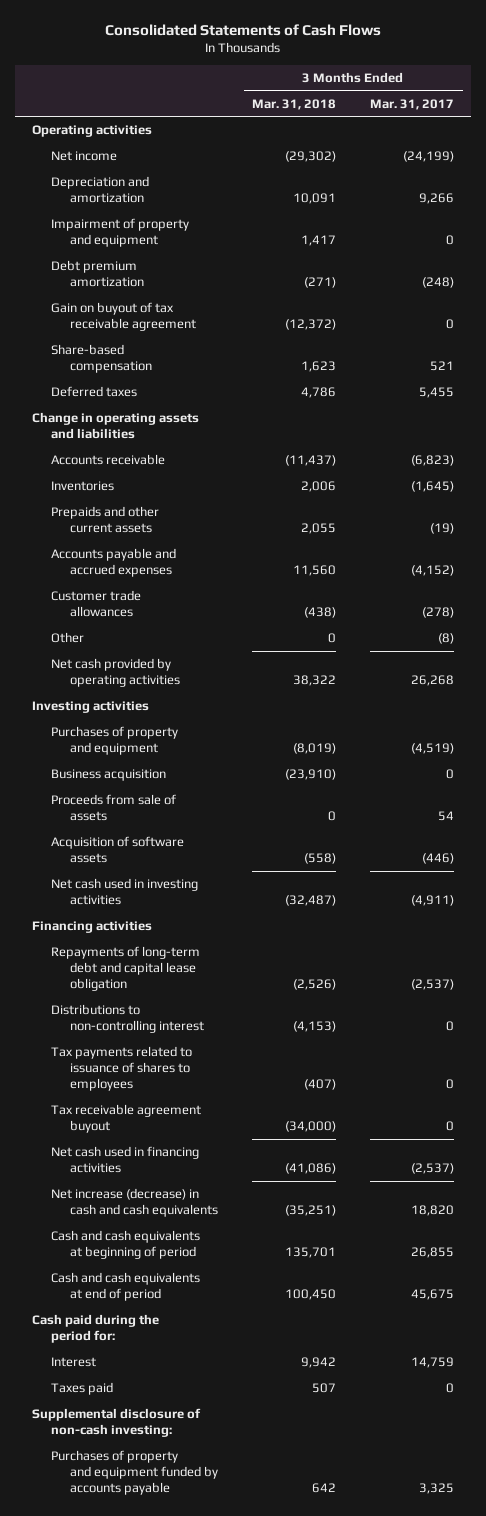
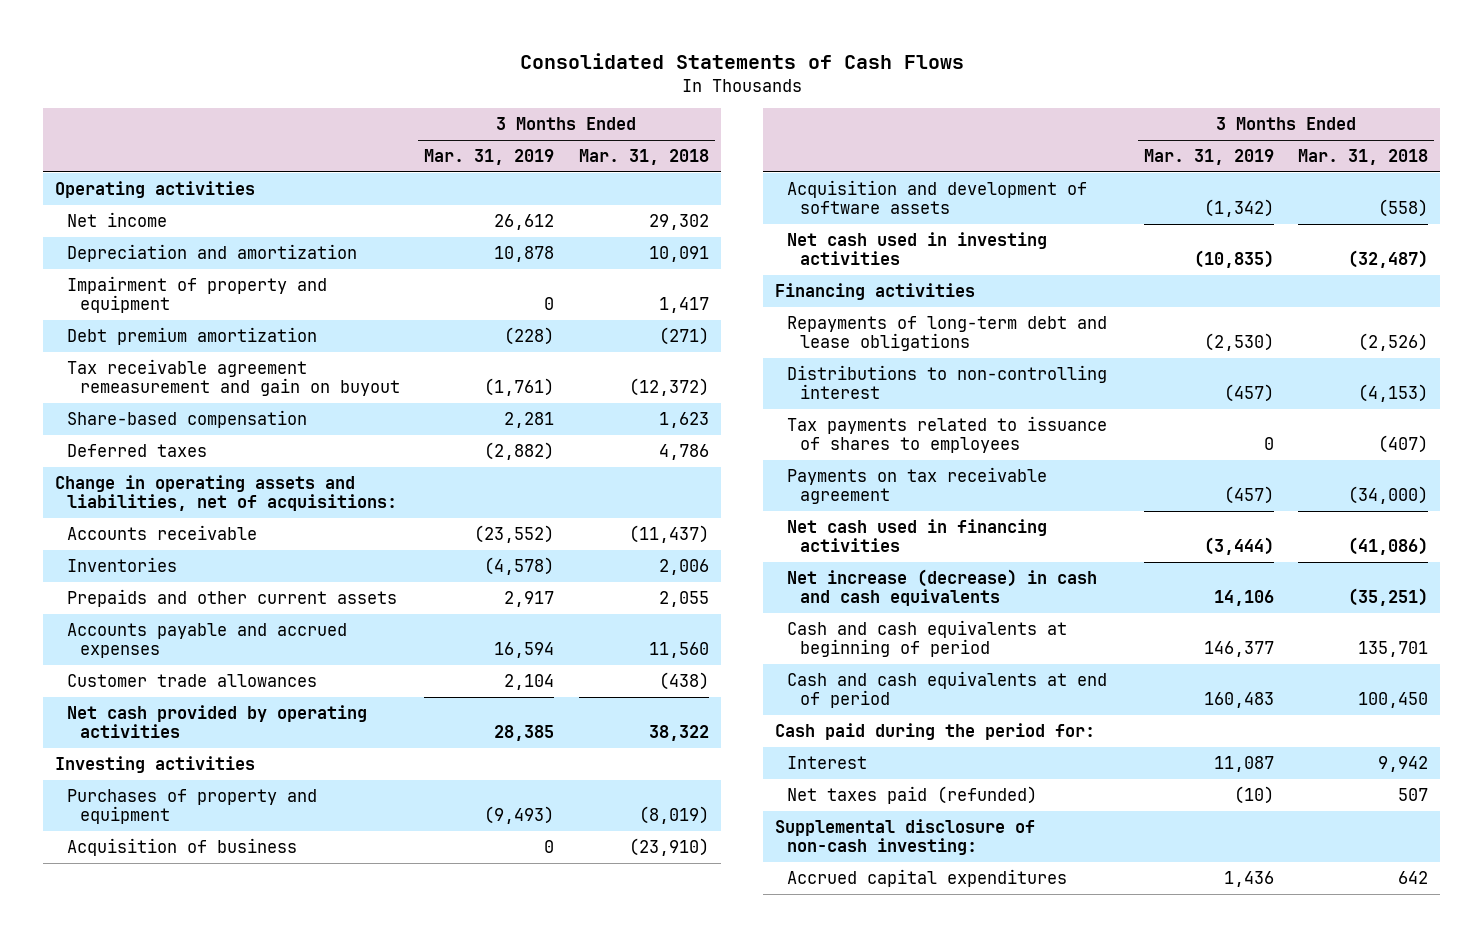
- | 3 Months Ended Mar. 31, 2018 | 3 Months Ended Mar. 31, 2017
+ | 3 Months Ended Mar. 31, 2019 | 3 Months Ended Mar. 31, 2018
- Net income | (29,302) | (24,199)
+ Net income | 26,612 | 29,302
- Gain on buyout of tax receivable agreement | (12,372) | 0
+ Tax receivable agreement remeasurement and gain on buyout | (1,761) | (12,372)
- Change in operating assets and liabilities
+ Change in operating assets and liabilities, net of acquisitions:
- Other | 0 | (8)
- Business acquisition | (23,910) | 0
- Proceeds from sale of assets | 0 | 54
- Acquisition of software assets | (558) | (446)
+ Acquisition of business | 0 | (23,910)
+ Acquisition and development of software assets | (1,342) | (558)
- Repayments of long-term debt and capital lease obligation | (2,526) | (2,537)
+ Repayments of long-term debt and lease obligations | (2,530) | (2,526)
- Tax receivable agreement buyout | (34,000) | 0
+ Payments on tax receivable agreement | (457) | (34,000)
- Taxes paid | 507 | 0
+ Net taxes paid (refunded) | (10) | 507
- Purchases of property and equipment funded by accounts payable | 642 | 3,325
+ Accrued capital expenditures | 1,436 | 642

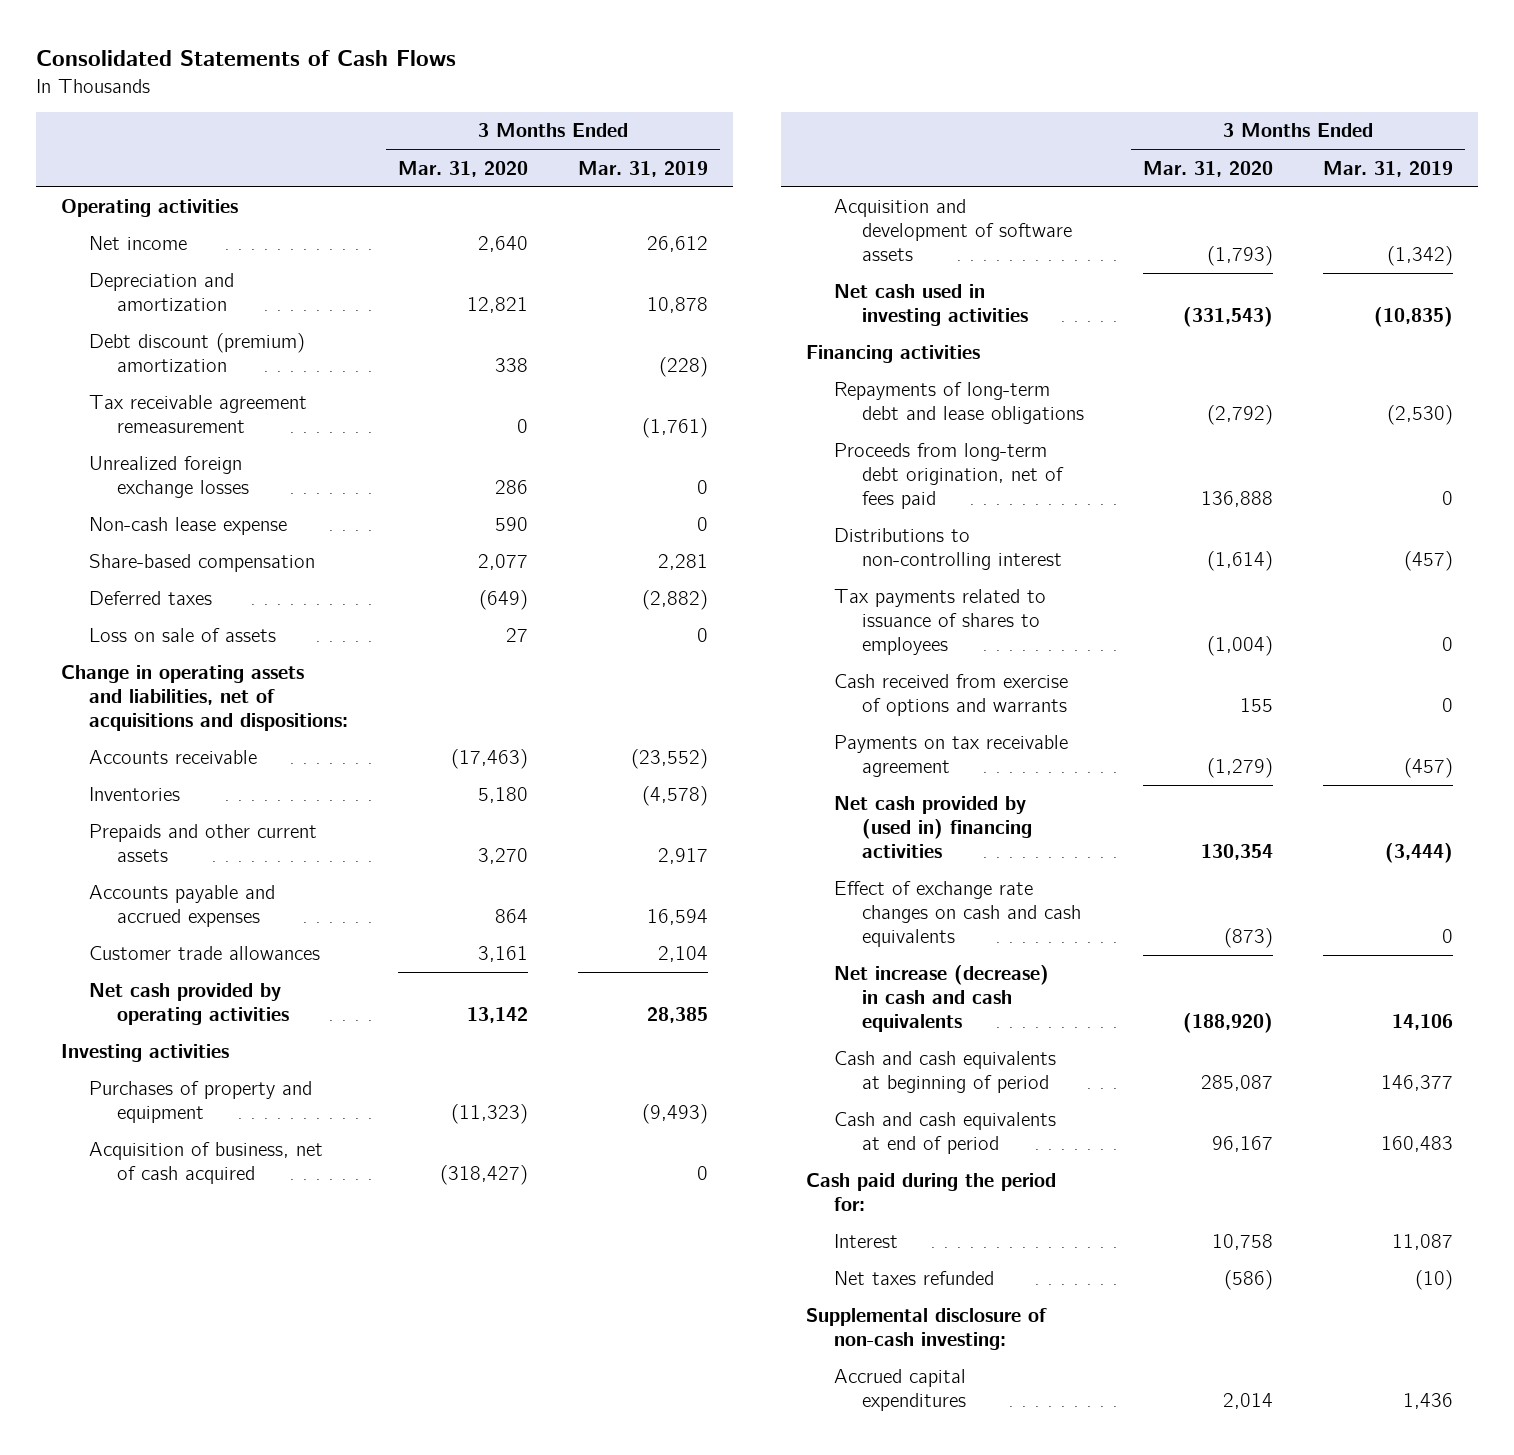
- | 3 Months Ended Mar. 31, 2019 | 3 Months Ended Mar. 31, 2018
+ | 3 Months Ended Mar. 31, 2020 | 3 Months Ended Mar. 31, 2019
- Impairment of property and equipment | 0 | 1,417
- Debt premium amortization | (228) | (271)
- Tax receivable agreement remeasurement and gain on buyout | (1,761) | (12,372)
+ Debt discount (premium) amortization | 338 | (228)
+ Tax receivable agreement remeasurement | 0 | (1,761)
+ Unrealized foreign exchange losses | 286 | 0
+ Non-cash lease expense | 590 | 0
- Change in operating assets and liabilities, net of acquisitions:
+ Loss on sale of assets | 27 | 0
+ Change in operating assets and liabilities, net of acquisitions and dispositions:
- Acquisition of business | 0 | (23,910)
+ Acquisition of business, net of cash acquired | (318,427) | 0
+ Proceeds from long-term debt origination, net of fees paid | 136,888 | 0
+ Cash received from exercise of options and warrants | 155 | 0
- Net cash used in financing activities | (3,444) | (41,086)
+ Net cash provided by (used in) financing activities | 130,354 | (3,444)
+ Effect of exchange rate changes on cash and cash equivalents | (873) | 0
- Net taxes paid (refunded) | (10) | 507
+ Net taxes refunded | (586) | (10)

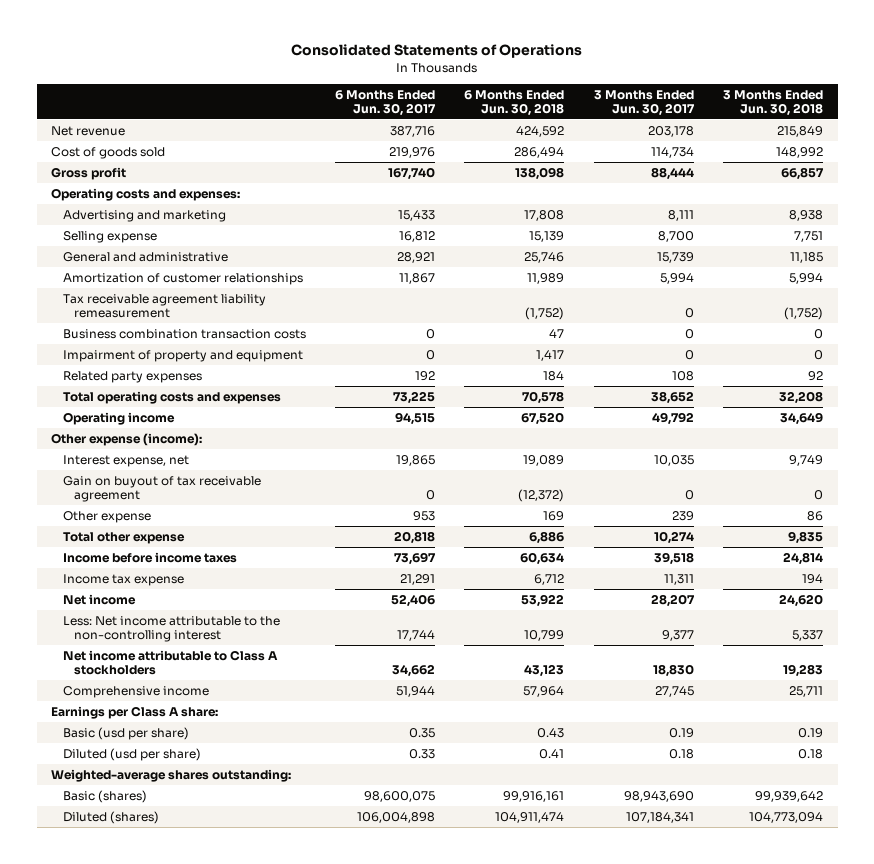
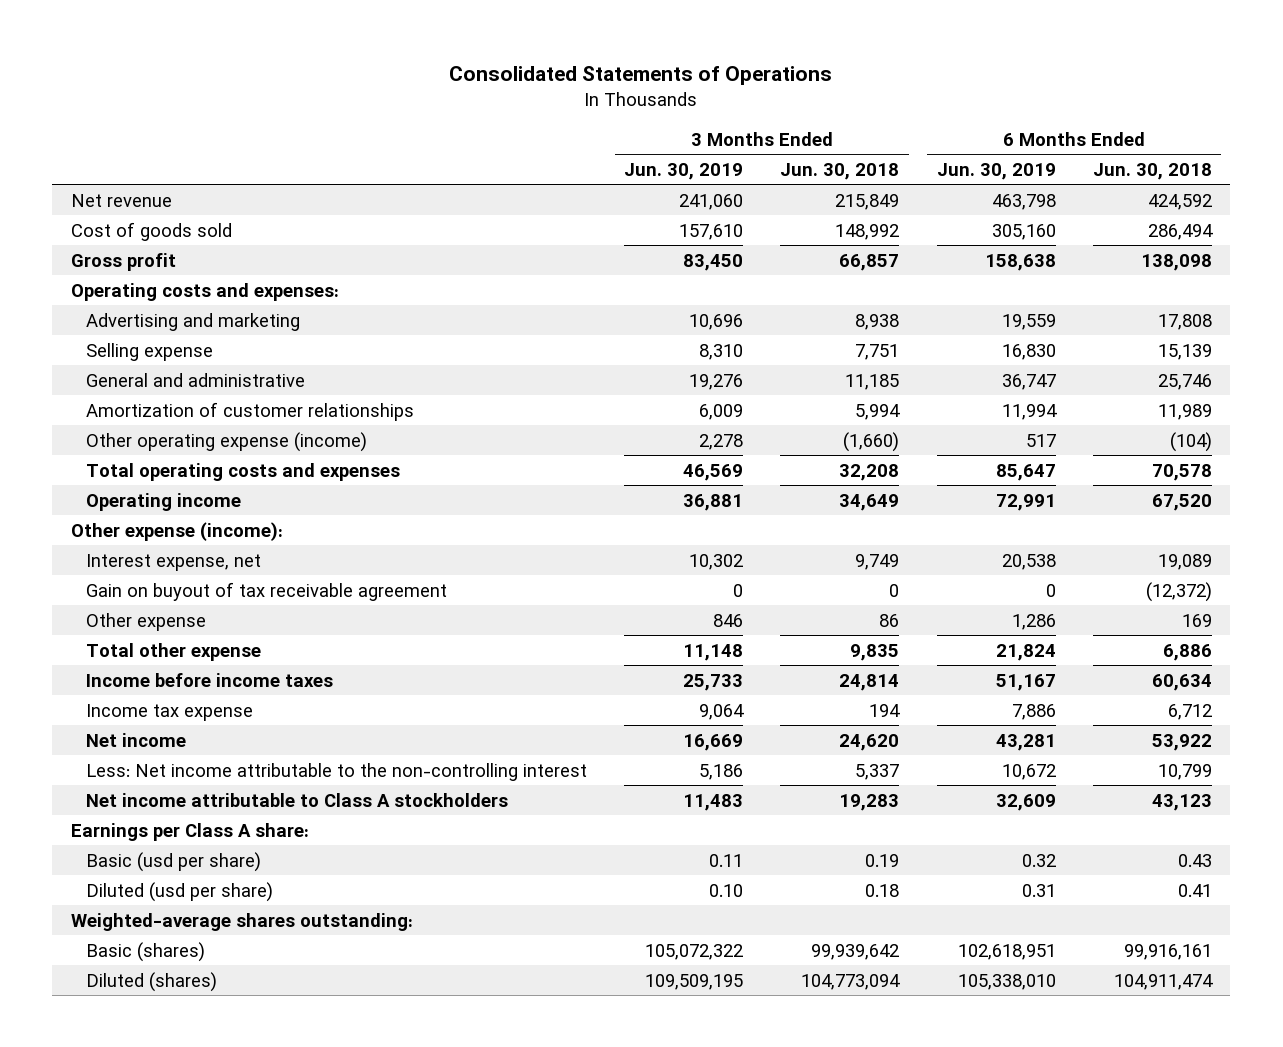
- | 6 Months Ended Jun. 30, 2017 | 6 Months Ended Jun. 30, 2018 | 3 Months Ended Jun. 30, 2017 | 3 Months Ended Jun. 30, 2018
+ | 3 Months Ended Jun. 30, 2019 | 3 Months Ended Jun. 30, 2018 | 6 Months Ended Jun. 30, 2019 | 6 Months Ended Jun. 30, 2018
- Tax receivable agreement liability remeasurement | | (1,752) | 0 | (1,752)
- Business combination transaction costs | 0 | 47 | 0 | 0
- Impairment of property and equipment | 0 | 1,417 | 0 | 0
- Related party expenses | 192 | 184 | 108 | 92
+ Other operating expense (income) | 2,278 | (1,660) | 517 | (104)
- Comprehensive income | 51,944 | 57,964 | 27,745 | 25,711

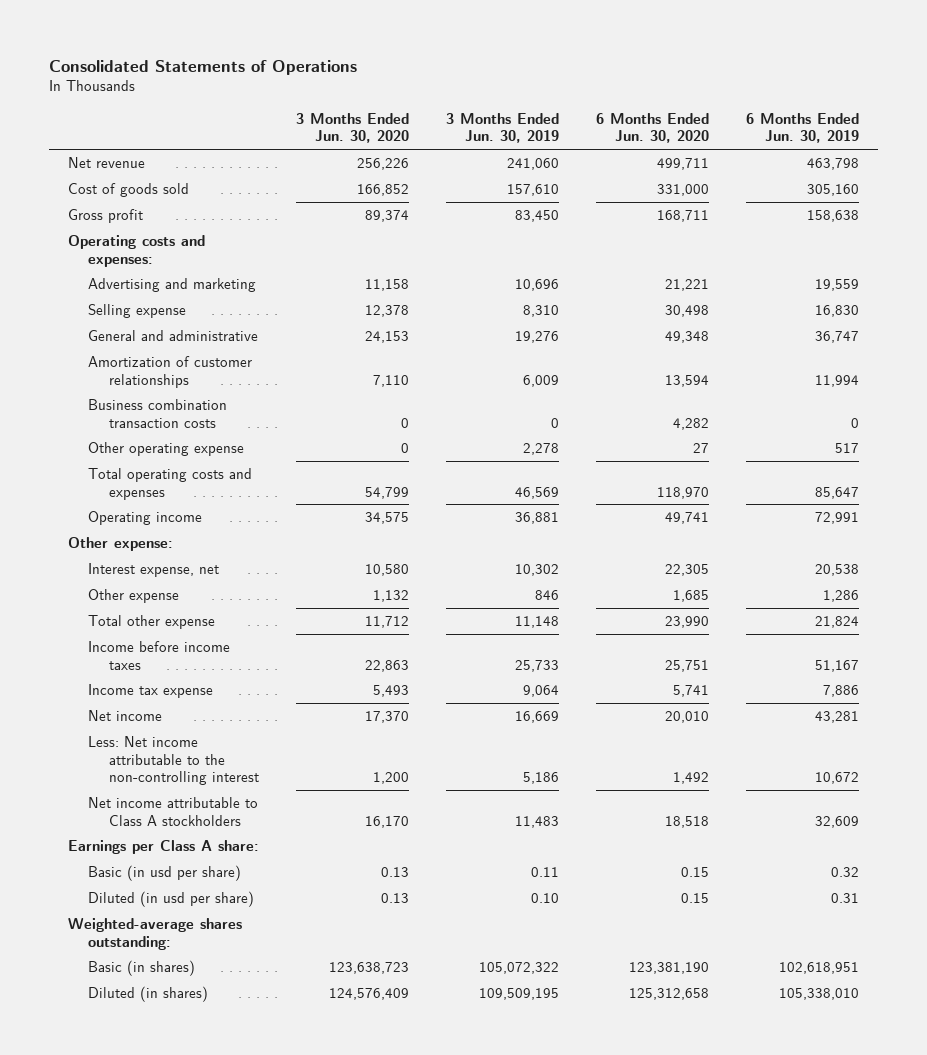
- | 3 Months Ended Jun. 30, 2019 | 3 Months Ended Jun. 30, 2018 | 6 Months Ended Jun. 30, 2019 | 6 Months Ended Jun. 30, 2018
+ | 3 Months Ended Jun. 30, 2020 | 3 Months Ended Jun. 30, 2019 | 6 Months Ended Jun. 30, 2020 | 6 Months Ended Jun. 30, 2019
- Other operating expense (income) | 2,278 | (1,660) | 517 | (104)
+ Business combination transaction costs | 0 | 0 | 4,282 | 0
+ Other operating expense | 0 | 2,278 | 27 | 517
- Other expense (income):
+ Other expense:
- Gain on buyout of tax receivable agreement | 0 | 0 | 0 | (12,372)
- Basic (usd per share) | 0.11 | 0.19 | 0.32 | 0.43
- Diluted (usd per share) | 0.10 | 0.18 | 0.31 | 0.41
+ Basic (in usd per share) | 0.13 | 0.11 | 0.15 | 0.32
+ Diluted (in usd per share) | 0.13 | 0.10 | 0.15 | 0.31
- Basic (shares) | 105,072,322 | 99,939,642 | 102,618,951 | 99,916,161
- Diluted (shares) | 109,509,195 | 104,773,094 | 105,338,010 | 104,911,474
+ Basic (in shares) | 123,638,723 | 105,072,322 | 123,381,190 | 102,618,951
+ Diluted (in shares) | 124,576,409 | 109,509,195 | 125,312,658 | 105,338,010

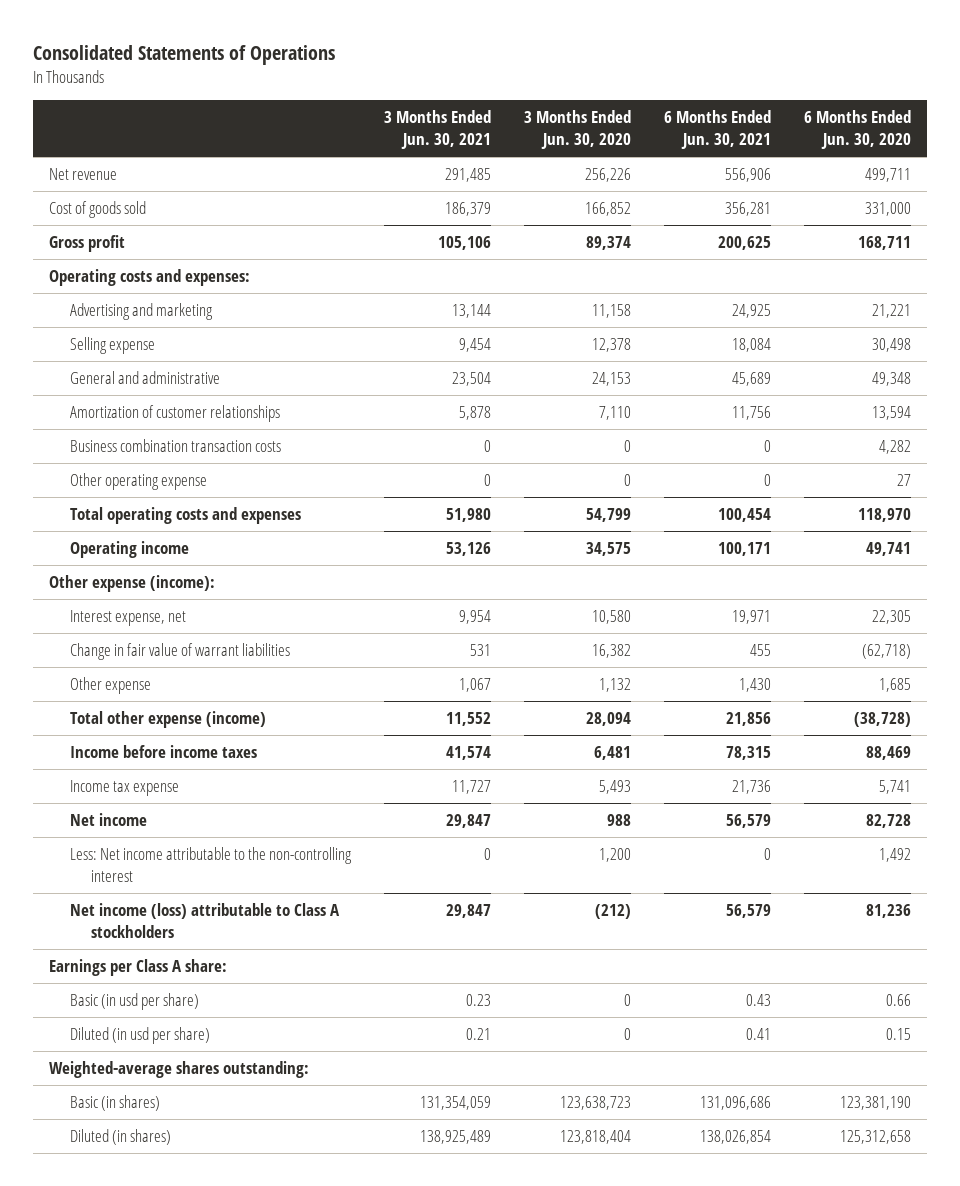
- | 3 Months Ended Jun. 30, 2020 | 3 Months Ended Jun. 30, 2019 | 6 Months Ended Jun. 30, 2020 | 6 Months Ended Jun. 30, 2019
+ | 3 Months Ended Jun. 30, 2021 | 3 Months Ended Jun. 30, 2020 | 6 Months Ended Jun. 30, 2021 | 6 Months Ended Jun. 30, 2020
- Other expense:
+ Other expense (income):
+ Change in fair value of warrant liabilities | 531 | 16,382 | 455 | (62,718)
- Total other expense | 11,712 | 11,148 | 23,990 | 21,824
- Income before income taxes | 22,863 | 25,733 | 25,751 | 51,167
+ Total other expense (income) | 11,552 | 28,094 | 21,856 | (38,728)
+ Income before income taxes | 41,574 | 6,481 | 78,315 | 88,469
- Net income | 17,370 | 16,669 | 20,010 | 43,281
+ Net income | 29,847 | 988 | 56,579 | 82,728
- Net income attributable to Class A stockholders | 16,170 | 11,483 | 18,518 | 32,609
+ Net income (loss) attributable to Class A stockholders | 29,847 | (212) | 56,579 | 81,236
- Basic (in usd per share) | 0.13 | 0.11 | 0.15 | 0.32
- Diluted (in usd per share) | 0.13 | 0.10 | 0.15 | 0.31
+ Basic (in usd per share) | 0.23 | 0 | 0.43 | 0.66
+ Diluted (in usd per share) | 0.21 | 0 | 0.41 | 0.15
- Diluted (in shares) | 124,576,409 | 109,509,195 | 125,312,658 | 105,338,010
+ Diluted (in shares) | 138,925,489 | 123,818,404 | 138,026,854 | 125,312,658

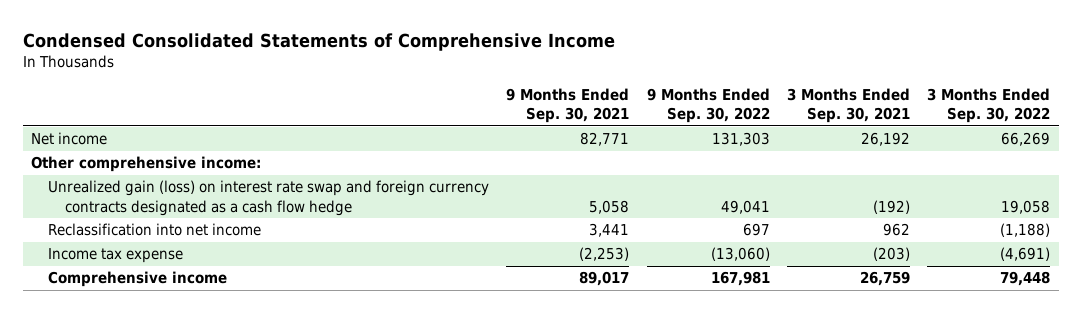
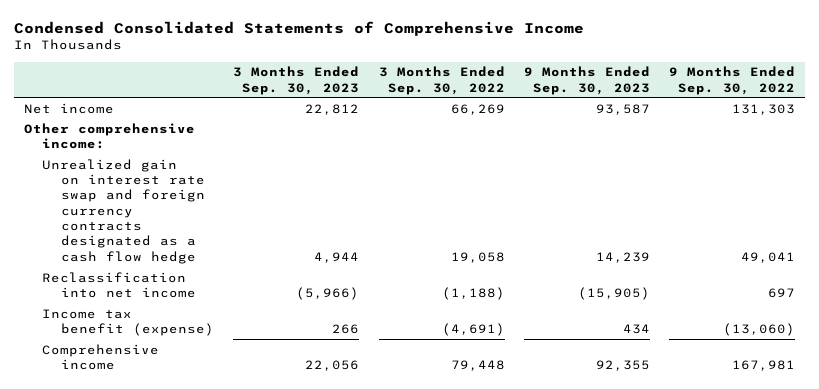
- | 9 Months Ended Sep. 30, 2021 | 9 Months Ended Sep. 30, 2022 | 3 Months Ended Sep. 30, 2021 | 3 Months Ended Sep. 30, 2022
+ | 3 Months Ended Sep. 30, 2023 | 3 Months Ended Sep. 30, 2022 | 9 Months Ended Sep. 30, 2023 | 9 Months Ended Sep. 30, 2022
- Unrealized gain (loss) on interest rate swap and foreign currency contracts designated as a cash flow hedge | 5,058 | 49,041 | (192) | 19,058
+ Unrealized gain on interest rate swap and foreign currency contracts designated as a cash flow hedge | 4,944 | 19,058 | 14,239 | 49,041
- Income tax expense | (2,253) | (13,060) | (203) | (4,691)
+ Income tax benefit (expense) | 266 | (4,691) | 434 | (13,060)

